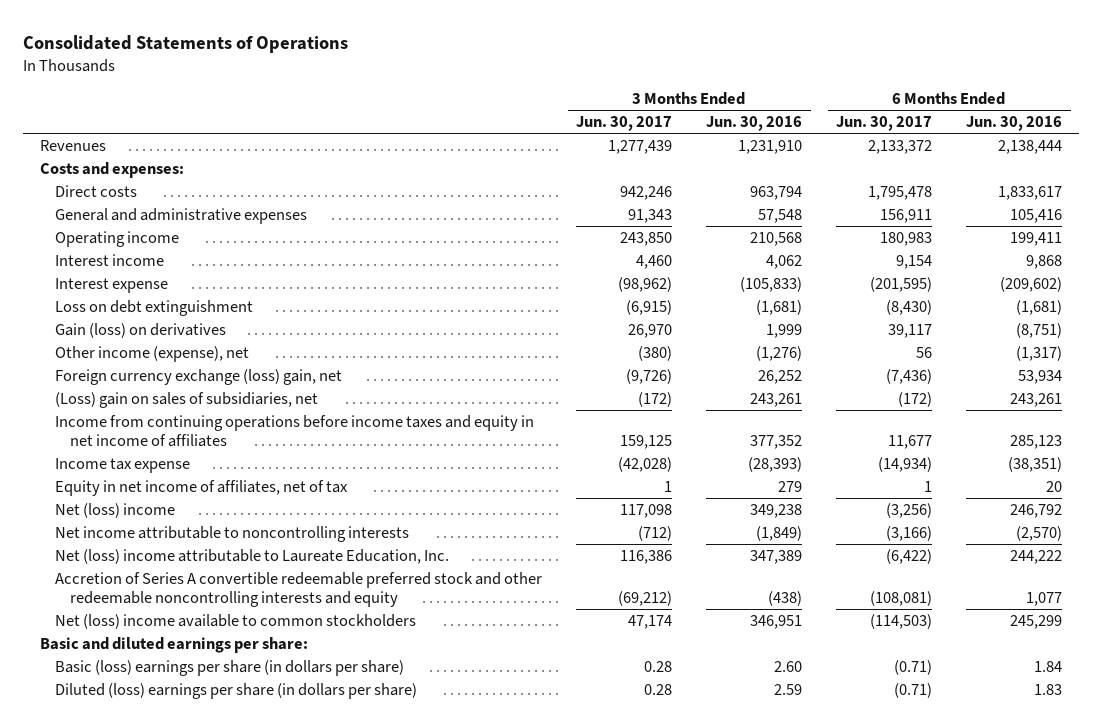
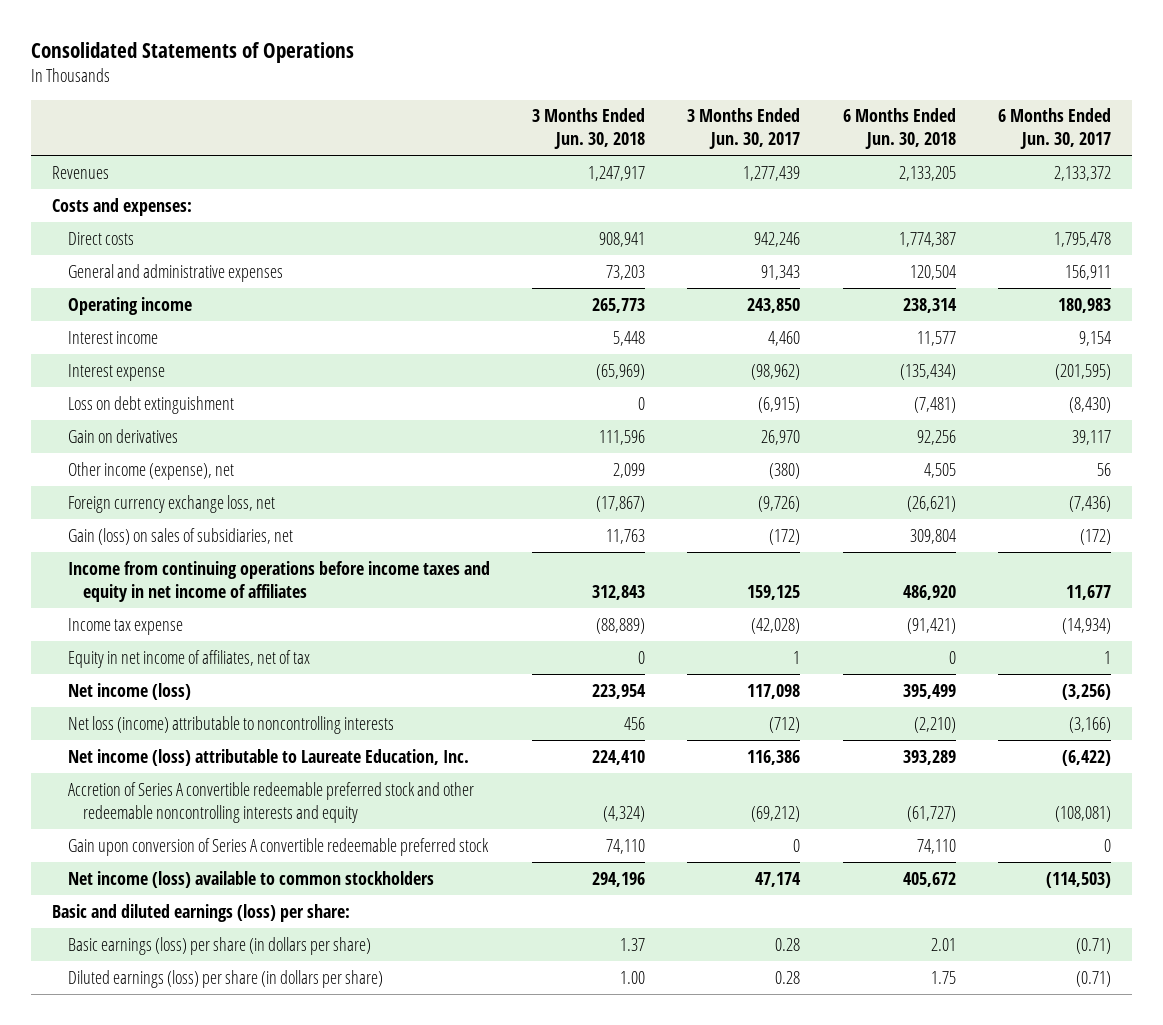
- | 3 Months Ended Jun. 30, 2017 | 3 Months Ended Jun. 30, 2016 | 6 Months Ended Jun. 30, 2017 | 6 Months Ended Jun. 30, 2016
+ | 3 Months Ended Jun. 30, 2018 | 3 Months Ended Jun. 30, 2017 | 6 Months Ended Jun. 30, 2018 | 6 Months Ended Jun. 30, 2017
- Gain (loss) on derivatives | 26,970 | 1,999 | 39,117 | (8,751)
+ Gain on derivatives | 111,596 | 26,970 | 92,256 | 39,117
- Foreign currency exchange (loss) gain, net | (9,726) | 26,252 | (7,436) | 53,934
- (Loss) gain on sales of subsidiaries, net | (172) | 243,261 | (172) | 243,261
+ Foreign currency exchange loss, net | (17,867) | (9,726) | (26,621) | (7,436)
+ Gain (loss) on sales of subsidiaries, net | 11,763 | (172) | 309,804 | (172)
- Net (loss) income | 117,098 | 349,238 | (3,256) | 246,792
- Net income attributable to noncontrolling interests | (712) | (1,849) | (3,166) | (2,570)
- Net (loss) income attributable to Laureate Education, Inc. | 116,386 | 347,389 | (6,422) | 244,222
+ Net income (loss) | 223,954 | 117,098 | 395,499 | (3,256)
+ Net loss (income) attributable to noncontrolling interests | 456 | (712) | (2,210) | (3,166)
+ Net income (loss) attributable to Laureate Education, Inc. | 224,410 | 116,386 | 393,289 | (6,422)
- Net (loss) income available to common stockholders | 47,174 | 346,951 | (114,503) | 245,299
- Basic and diluted earnings per share:
- Basic (loss) earnings per share (in dollars per share) | 0.28 | 2.60 | (0.71) | 1.84
- Diluted (loss) earnings per share (in dollars per share) | 0.28 | 2.59 | (0.71) | 1.83
+ Gain upon conversion of Series A convertible redeemable preferred stock | 74,110 | 0 | 74,110 | 0
+ Net income (loss) available to common stockholders | 294,196 | 47,174 | 405,672 | (114,503)
+ Basic and diluted earnings (loss) per share:
+ Basic earnings (loss) per share (in dollars per share) | 1.37 | 0.28 | 2.01 | (0.71)
+ Diluted earnings (loss) per share (in dollars per share) | 1.00 | 0.28 | 1.75 | (0.71)

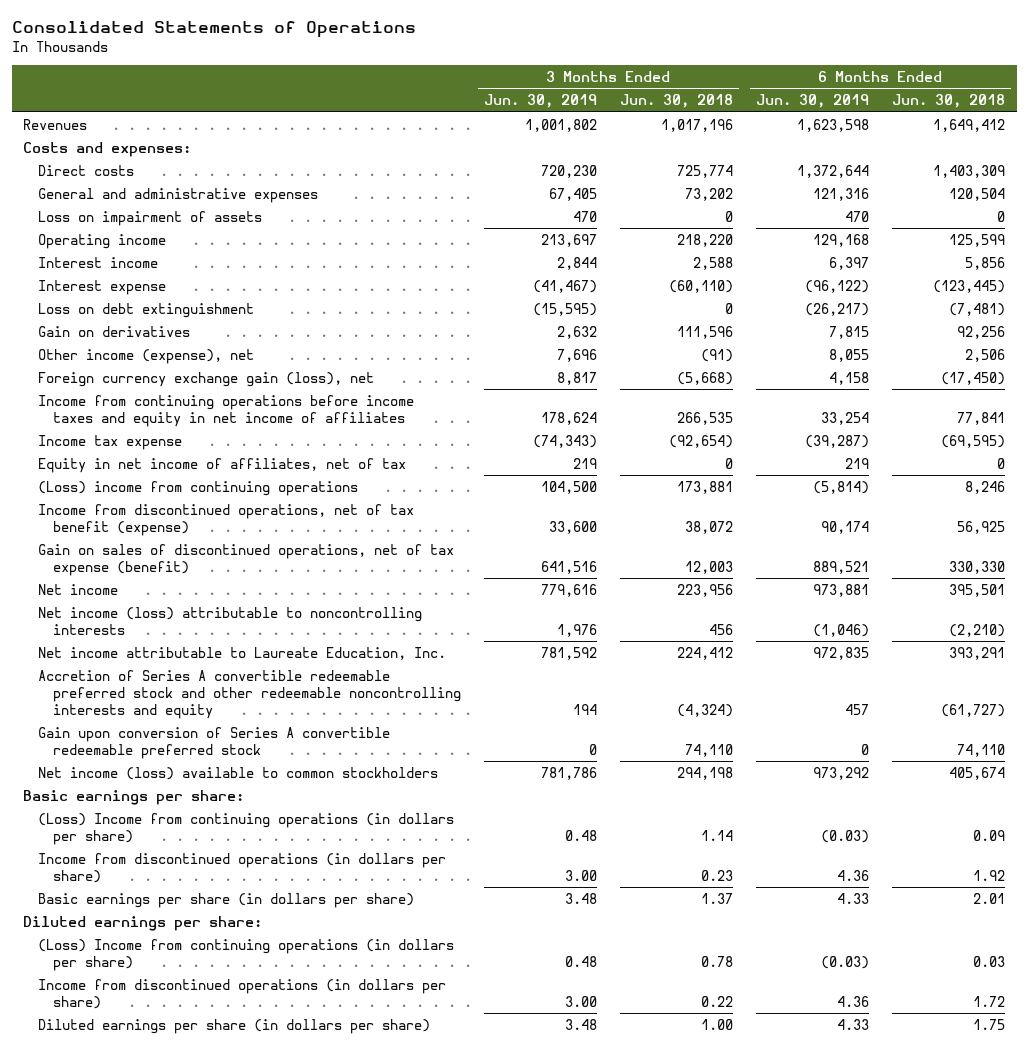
- | 3 Months Ended Jun. 30, 2018 | 3 Months Ended Jun. 30, 2017 | 6 Months Ended Jun. 30, 2018 | 6 Months Ended Jun. 30, 2017
+ | 3 Months Ended Jun. 30, 2019 | 3 Months Ended Jun. 30, 2018 | 6 Months Ended Jun. 30, 2019 | 6 Months Ended Jun. 30, 2018
- Revenues | 1,247,917 | 1,277,439 | 2,133,205 | 2,133,372
+ Revenues | 1,001,802 | 1,017,196 | 1,623,598 | 1,649,412
- Direct costs | 908,941 | 942,246 | 1,774,387 | 1,795,478
- General and administrative expenses | 73,203 | 91,343 | 120,504 | 156,911
- Operating income | 265,773 | 243,850 | 238,314 | 180,983
- Interest income | 5,448 | 4,460 | 11,577 | 9,154
- Interest expense | (65,969) | (98,962) | (135,434) | (201,595)
+ Direct costs | 720,230 | 725,774 | 1,372,644 | 1,403,309
+ General and administrative expenses | 67,405 | 73,202 | 121,316 | 120,504
+ Loss on impairment of assets | 470 | 0 | 470 | 0
+ Operating income | 213,697 | 218,220 | 129,168 | 125,599
+ Interest income | 2,844 | 2,588 | 6,397 | 5,856
+ Interest expense | (41,467) | (60,110) | (96,122) | (123,445)
- Other income (expense), net | 2,099 | (380) | 4,505 | 56
- Foreign currency exchange loss, net | (17,867) | (9,726) | (26,621) | (7,436)
- Gain (loss) on sales of subsidiaries, net | 11,763 | (172) | 309,804 | (172)
- Income from continuing operations before income taxes and equity in net income of affiliates | 312,843 | 159,125 | 486,920 | 11,677
- Income tax expense | (88,889) | (42,028) | (91,421) | (14,934)
+ Other income (expense), net | 7,696 | (91) | 8,055 | 2,506
+ Foreign currency exchange gain (loss), net | 8,817 | (5,668) | 4,158 | (17,450)
+ Income from continuing operations before income taxes and equity in net income of affiliates | 178,624 | 266,535 | 33,254 | 77,841
+ Income tax expense | (74,343) | (92,654) | (39,287) | (69,595)
- Net income (loss) | 223,954 | 117,098 | 395,499 | (3,256)
- Net loss (income) attributable to noncontrolling interests | 456 | (712) | (2,210) | (3,166)
- Net income (loss) attributable to Laureate Education, Inc. | 224,410 | 116,386 | 393,289 | (6,422)
+ (Loss) income from continuing operations | 104,500 | 173,881 | (5,814) | 8,246
+ Income from discontinued operations, net of tax benefit (expense) | 33,600 | 38,072 | 90,174 | 56,925
+ Gain on sales of discontinued operations, net of tax expense (benefit) | 641,516 | 12,003 | 889,521 | 330,330
+ Net income | 779,616 | 223,956 | 973,881 | 395,501
+ Net income (loss) attributable to noncontrolling interests | 1,976 | 456 | (1,046) | (2,210)
+ Net income attributable to Laureate Education, Inc. | 781,592 | 224,412 | 972,835 | 393,291
- Net income (loss) available to common stockholders | 294,196 | 47,174 | 405,672 | (114,503)
- Basic and diluted earnings (loss) per share:
- Basic earnings (loss) per share (in dollars per share) | 1.37 | 0.28 | 2.01 | (0.71)
- Diluted earnings (loss) per share (in dollars per share) | 1.00 | 0.28 | 1.75 | (0.71)
+ Net income (loss) available to common stockholders | 781,786 | 294,198 | 973,292 | 405,674
+ Basic earnings per share:
+ (Loss) Income from continuing operations (in dollars per share) | 0.48 | 1.14 | (0.03) | 0.09
+ Income from discontinued operations (in dollars per share) | 3.00 | 0.23 | 4.36 | 1.92
+ Basic earnings per share (in dollars per share) | 3.48 | 1.37 | 4.33 | 2.01
+ Diluted earnings per share:
+ (Loss) Income from continuing operations (in dollars per share) | 0.48 | 0.78 | (0.03) | 0.03
+ Income from discontinued operations (in dollars per share) | 3.00 | 0.22 | 4.36 | 1.72
+ Diluted earnings per share (in dollars per share) | 3.48 | 1.00 | 4.33 | 1.75

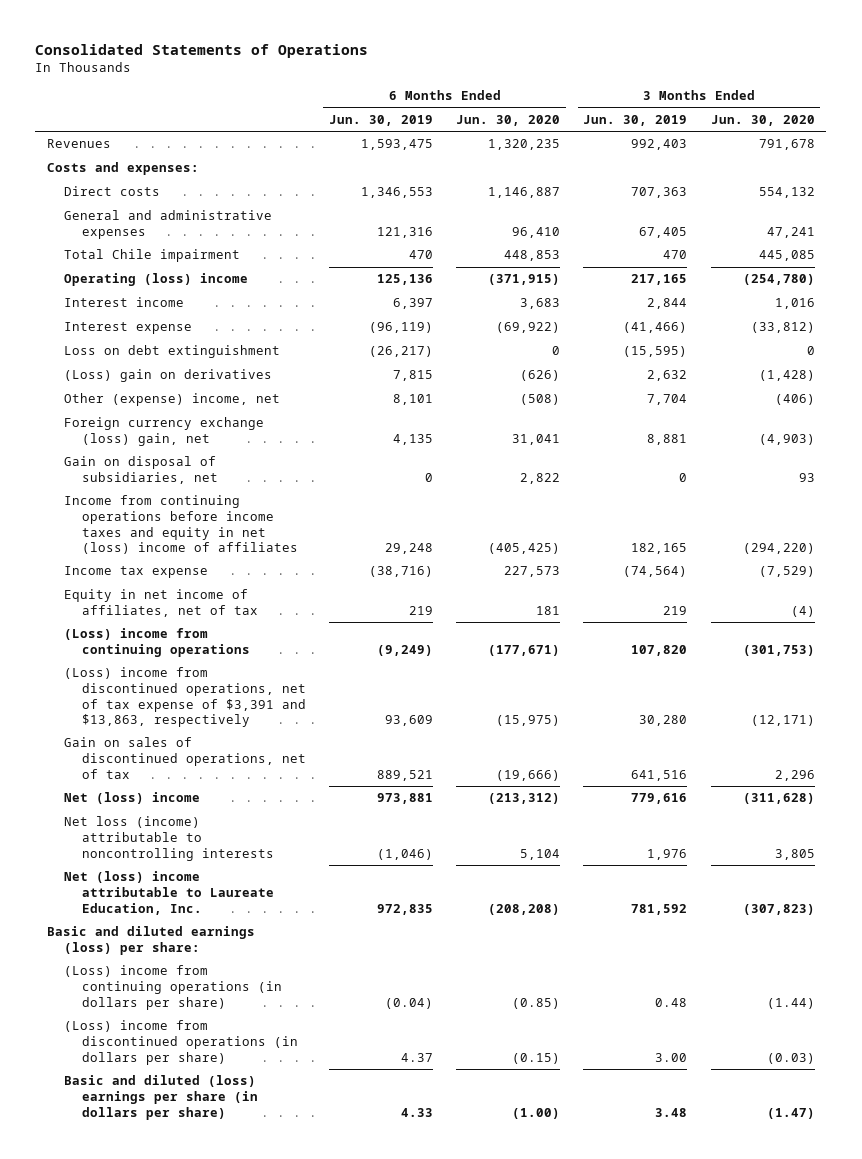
- | 3 Months Ended Jun. 30, 2019 | 3 Months Ended Jun. 30, 2018 | 6 Months Ended Jun. 30, 2019 | 6 Months Ended Jun. 30, 2018
+ | 6 Months Ended Jun. 30, 2019 | 6 Months Ended Jun. 30, 2020 | 3 Months Ended Jun. 30, 2019 | 3 Months Ended Jun. 30, 2020
- Revenues | 1,001,802 | 1,017,196 | 1,623,598 | 1,649,412
+ Revenues | 1,593,475 | 1,320,235 | 992,403 | 791,678
- Direct costs | 720,230 | 725,774 | 1,372,644 | 1,403,309
+ Direct costs | 1,346,553 | 1,146,887 | 707,363 | 554,132
- Loss on impairment of assets | 470 | 0 | 470 | 0
- Operating income | 213,697 | 218,220 | 129,168 | 125,599
+ Total Chile impairment | 470 | 448,853 | 470 | 445,085
+ Operating (loss) income | 125,136 | (371,915) | 217,165 | (254,780)
- Interest expense | (41,467) | (60,110) | (96,122) | (123,445)
+ Interest expense | (96,119) | (69,922) | (41,466) | (33,812)
- Gain on derivatives | 2,632 | 111,596 | 7,815 | 92,256
- Other income (expense), net | 7,696 | (91) | 8,055 | 2,506
- Foreign currency exchange gain (loss), net | 8,817 | (5,668) | 4,158 | (17,450)
- Income from continuing operations before income taxes and equity in net income of affiliates | 178,624 | 266,535 | 33,254 | 77,841
- Income tax expense | (74,343) | (92,654) | (39,287) | (69,595)
+ (Loss) gain on derivatives | 7,815 | (626) | 2,632 | (1,428)
+ Other (expense) income, net | 8,101 | (508) | 7,704 | (406)
+ Foreign currency exchange (loss) gain, net | 4,135 | 31,041 | 8,881 | (4,903)
+ Gain on disposal of subsidiaries, net | 0 | 2,822 | 0 | 93
+ Income from continuing operations before income taxes and equity in net (loss) income of affiliates | 29,248 | (405,425) | 182,165 | (294,220)
+ Income tax expense | (38,716) | 227,573 | (74,564) | (7,529)
- (Loss) income from continuing operations | 104,500 | 173,881 | (5,814) | 8,246
- Income from discontinued operations, net of tax benefit (expense) | 33,600 | 38,072 | 90,174 | 56,925
- Gain on sales of discontinued operations, net of tax expense (benefit) | 641,516 | 12,003 | 889,521 | 330,330
- Net income | 779,616 | 223,956 | 973,881 | 395,501
- Net income (loss) attributable to noncontrolling interests | 1,976 | 456 | (1,046) | (2,210)
- Net income attributable to Laureate Education, Inc. | 781,592 | 224,412 | 972,835 | 393,291
- Accretion of Series A convertible redeemable preferred stock and other redeemable noncontrolling interests and equity | 194 | (4,324) | 457 | (61,727)
- Gain upon conversion of Series A convertible redeemable preferred stock | 0 | 74,110 | 0 | 74,110
- Net income (loss) available to common stockholders | 781,786 | 294,198 | 973,292 | 405,674
- Basic earnings per share:
- (Loss) Income from continuing operations (in dollars per share) | 0.48 | 1.14 | (0.03) | 0.09
- Income from discontinued operations (in dollars per share) | 3.00 | 0.23 | 4.36 | 1.92
- Basic earnings per share (in dollars per share) | 3.48 | 1.37 | 4.33 | 2.01
- Diluted earnings per share:
- (Loss) Income from continuing operations (in dollars per share) | 0.48 | 0.78 | (0.03) | 0.03
- Income from discontinued operations (in dollars per share) | 3.00 | 0.22 | 4.36 | 1.72
- Diluted earnings per share (in dollars per share) | 3.48 | 1.00 | 4.33 | 1.75
+ (Loss) income from continuing operations | (9,249) | (177,671) | 107,820 | (301,753)
+ (Loss) income from discontinued operations, net of tax expense of $3,391 and $13,863, respectively | 93,609 | (15,975) | 30,280 | (12,171)
+ Gain on sales of discontinued operations, net of tax | 889,521 | (19,666) | 641,516 | 2,296
+ Net (loss) income | 973,881 | (213,312) | 779,616 | (311,628)
+ Net loss (income) attributable to noncontrolling interests | (1,046) | 5,104 | 1,976 | 3,805
+ Net (loss) income attributable to Laureate Education, Inc. | 972,835 | (208,208) | 781,592 | (307,823)
+ Basic and diluted earnings (loss) per share:
+ (Loss) income from continuing operations (in dollars per share) | (0.04) | (0.85) | 0.48 | (1.44)
+ (Loss) income from discontinued operations (in dollars per share) | 4.37 | (0.15) | 3.00 | (0.03)
+ Basic and diluted (loss) earnings per share (in dollars per share) | 4.33 | (1.00) | 3.48 | (1.47)

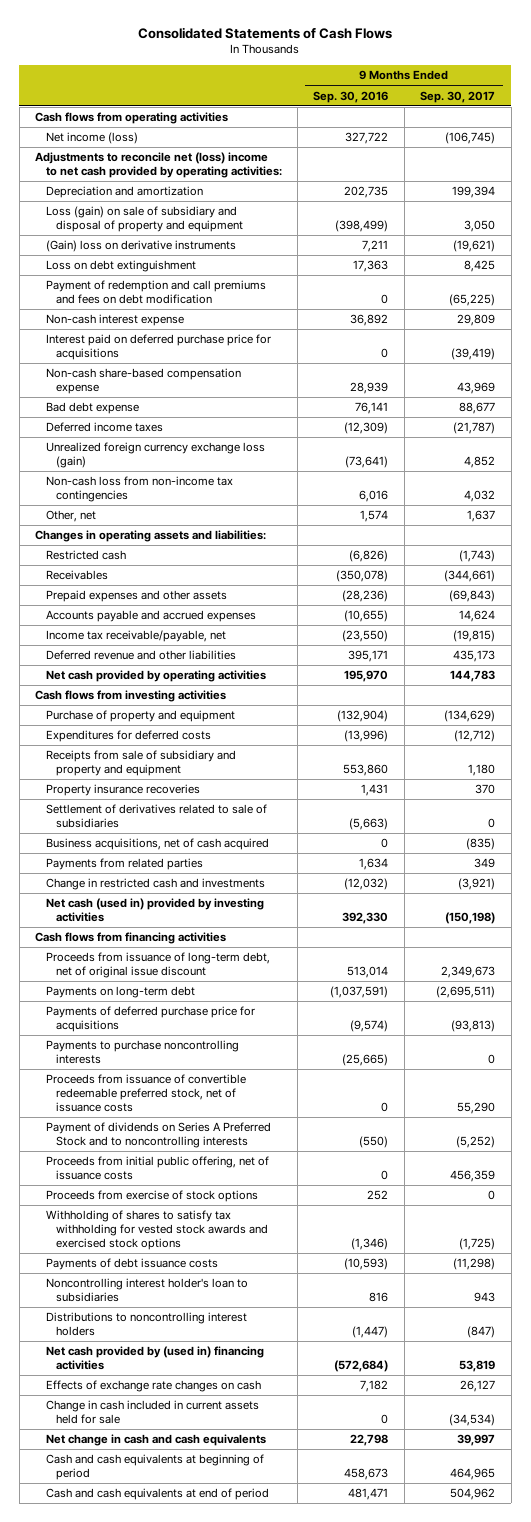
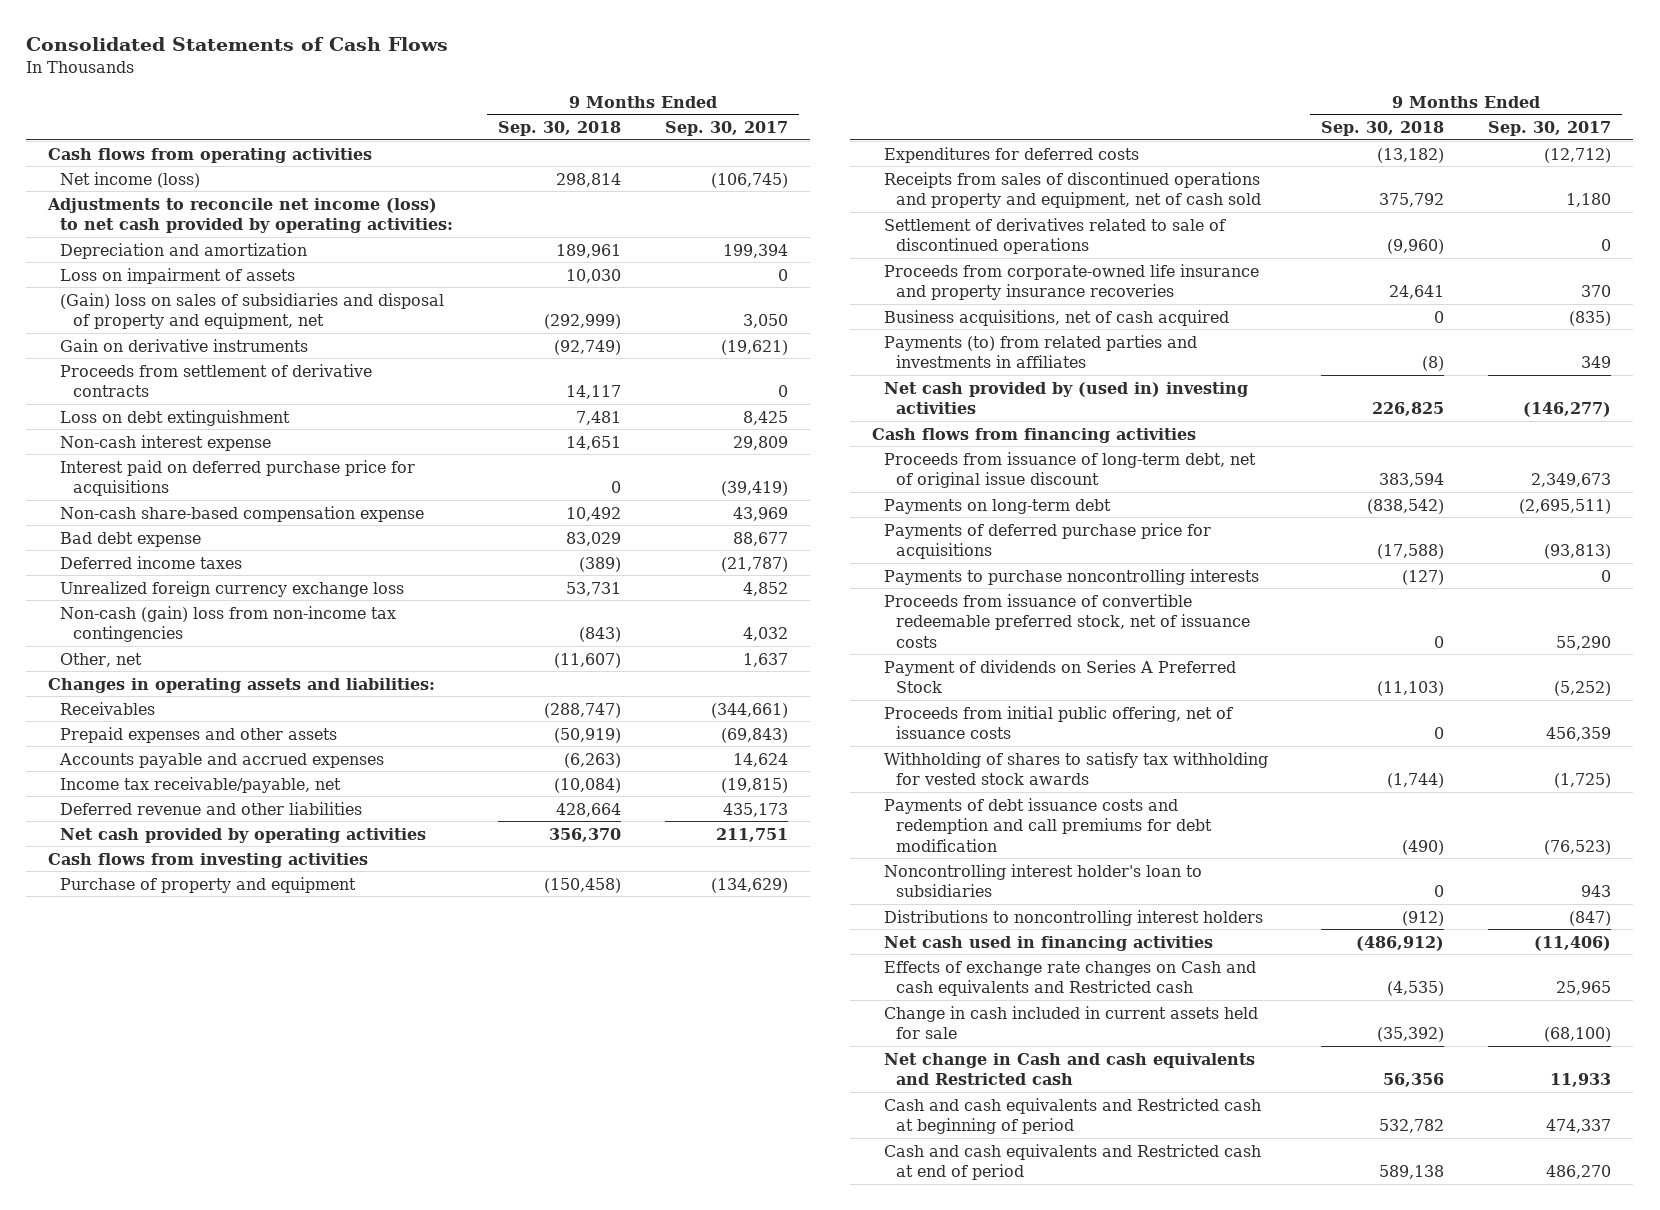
- | 9 Months Ended Sep. 30, 2016 | 9 Months Ended Sep. 30, 2017
+ | 9 Months Ended Sep. 30, 2018 | 9 Months Ended Sep. 30, 2017
- Adjustments to reconcile net (loss) income to net cash provided by operating activities:
+ Adjustments to reconcile net income (loss) to net cash provided by operating activities:
- Loss (gain) on sale of subsidiary and disposal of property and equipment | (398,499) | 3,050
- (Gain) loss on derivative instruments | 7,211 | (19,621)
+ Loss on impairment of assets | 10,030 | 0
+ (Gain) loss on sales of subsidiaries and disposal of property and equipment, net | (292,999) | 3,050
+ Gain on derivative instruments | (92,749) | (19,621)
+ Proceeds from settlement of derivative contracts | 14,117 | 0
- Payment of redemption and call premiums and fees on debt modification | 0 | (65,225)
- Unrealized foreign currency exchange loss (gain) | (73,641) | 4,852
- Non-cash loss from non-income tax contingencies | 6,016 | 4,032
+ Unrealized foreign currency exchange loss | 53,731 | 4,852
+ Non-cash (gain) loss from non-income tax contingencies | (843) | 4,032
- Restricted cash | (6,826) | (1,743)
- Net cash provided by operating activities | 195,970 | 144,783
+ Net cash provided by operating activities | 356,370 | 211,751
- Receipts from sale of subsidiary and property and equipment | 553,860 | 1,180
- Property insurance recoveries | 1,431 | 370
- Settlement of derivatives related to sale of subsidiaries | (5,663) | 0
+ Receipts from sales of discontinued operations and property and equipment, net of cash sold | 375,792 | 1,180
+ Settlement of derivatives related to sale of discontinued operations | (9,960) | 0
+ Proceeds from corporate-owned life insurance and property insurance recoveries | 24,641 | 370
- Payments from related parties | 1,634 | 349
- Change in restricted cash and investments | (12,032) | (3,921)
- Net cash (used in) provided by investing activities | 392,330 | (150,198)
+ Payments (to) from related parties and investments in affiliates | (8) | 349
+ Net cash provided by (used in) investing activities | 226,825 | (146,277)
- Payment of dividends on Series A Preferred Stock and to noncontrolling interests | (550) | (5,252)
+ Payment of dividends on Series A Preferred Stock | (11,103) | (5,252)
- Proceeds from exercise of stock options | 252 | 0
- Withholding of shares to satisfy tax withholding for vested stock awards and exercised stock options | (1,346) | (1,725)
- Payments of debt issuance costs | (10,593) | (11,298)
+ Withholding of shares to satisfy tax withholding for vested stock awards | (1,744) | (1,725)
+ Payments of debt issuance costs and redemption and call premiums for debt modification | (490) | (76,523)
- Net cash provided by (used in) financing activities | (572,684) | 53,819
- Effects of exchange rate changes on cash | 7,182 | 26,127
- Change in cash included in current assets held for sale | 0 | (34,534)
- Net change in cash and cash equivalents | 22,798 | 39,997
- Cash and cash equivalents at beginning of period | 458,673 | 464,965
- Cash and cash equivalents at end of period | 481,471 | 504,962
+ Net cash used in financing activities | (486,912) | (11,406)
+ Effects of exchange rate changes on Cash and cash equivalents and Restricted cash | (4,535) | 25,965
+ Change in cash included in current assets held for sale | (35,392) | (68,100)
+ Net change in Cash and cash equivalents and Restricted cash | 56,356 | 11,933
+ Cash and cash equivalents and Restricted cash at beginning of period | 532,782 | 474,337
+ Cash and cash equivalents and Restricted cash at end of period | 589,138 | 486,270

